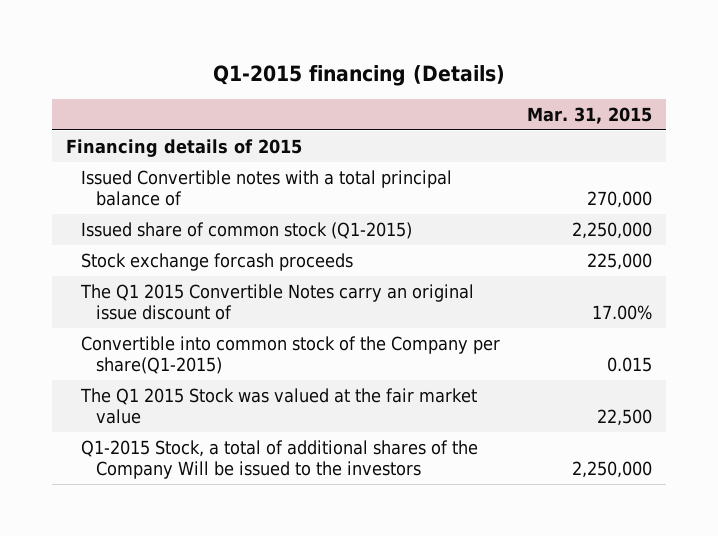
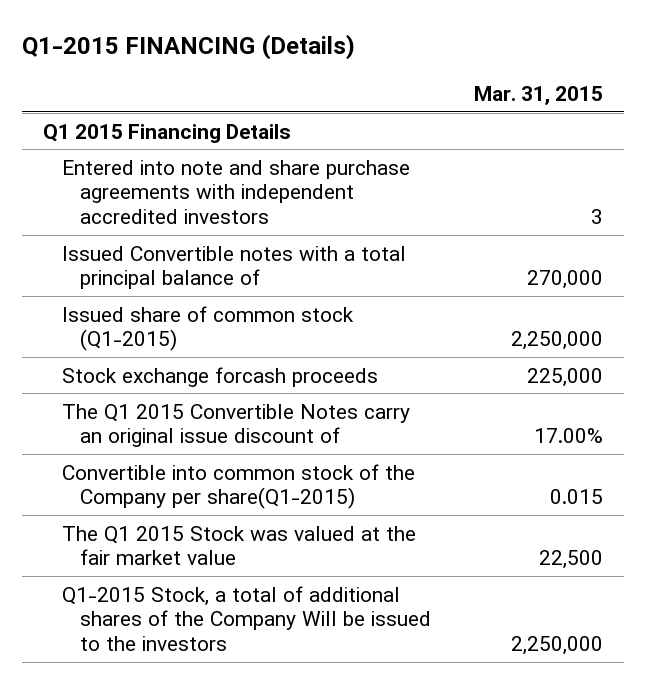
- Q1-2015 financing (Details)
+ Q1-2015 FINANCING (Details)
- Financing details of 2015
+ Q1 2015 Financing Details
+ Entered into note and share purchase agreements with independent accredited investors | 3

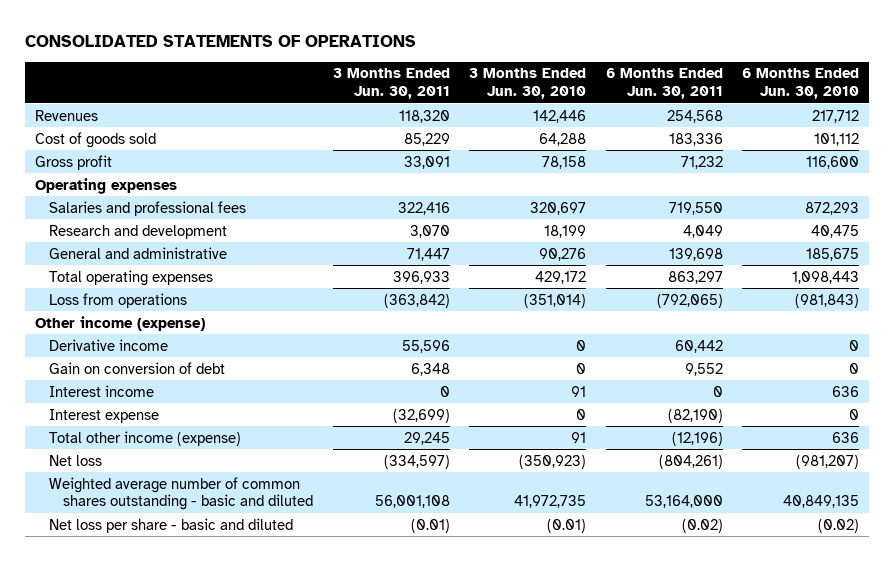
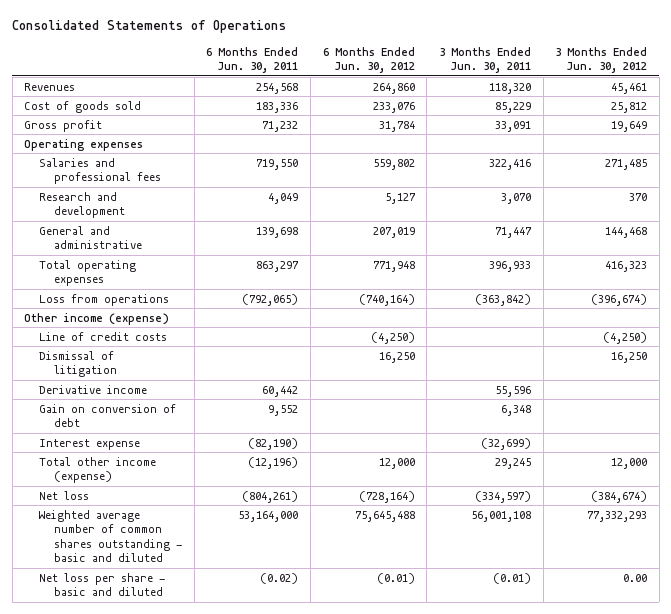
- CONSOLIDATED STATEMENTS OF OPERATIONS
+ Consolidated Statements of Operations
- | 3 Months Ended Jun. 30, 2011 | 3 Months Ended Jun. 30, 2010 | 6 Months Ended Jun. 30, 2011 | 6 Months Ended Jun. 30, 2010
+ | 6 Months Ended Jun. 30, 2011 | 6 Months Ended Jun. 30, 2012 | 3 Months Ended Jun. 30, 2011 | 3 Months Ended Jun. 30, 2012
+ Line of credit costs | | (4,250) | | (4,250)
+ Dismissal of litigation | | 16,250 | | 16,250
- Interest income | 0 | 91 | 0 | 636

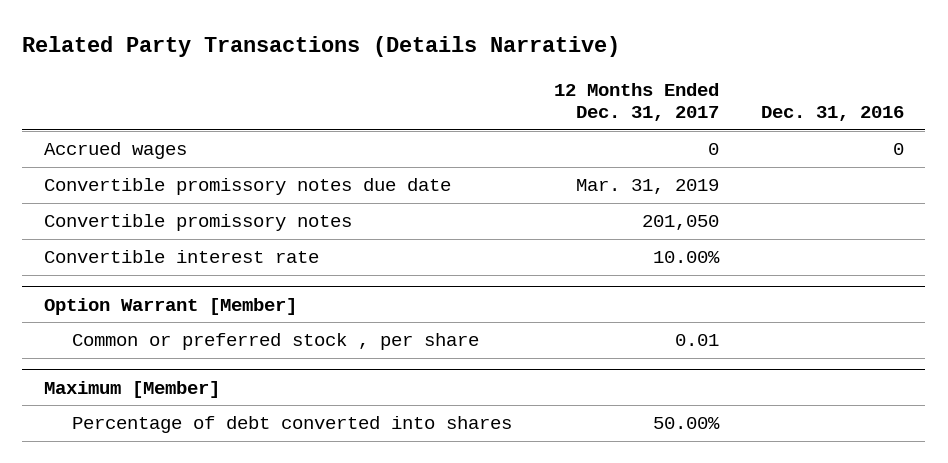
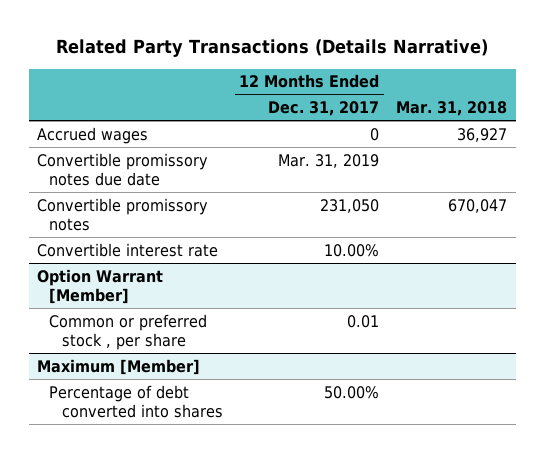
- | 12 Months Ended Dec. 31, 2017 | Dec. 31, 2016
+ | 12 Months Ended Dec. 31, 2017 | Mar. 31, 2018
- Convertible promissory notes | 201,050 |
+ Convertible promissory notes | 231,050 | 670,047

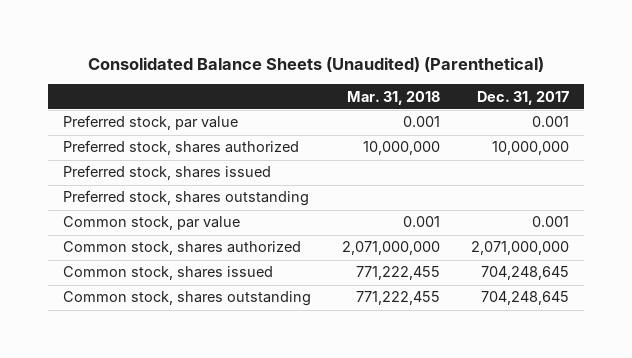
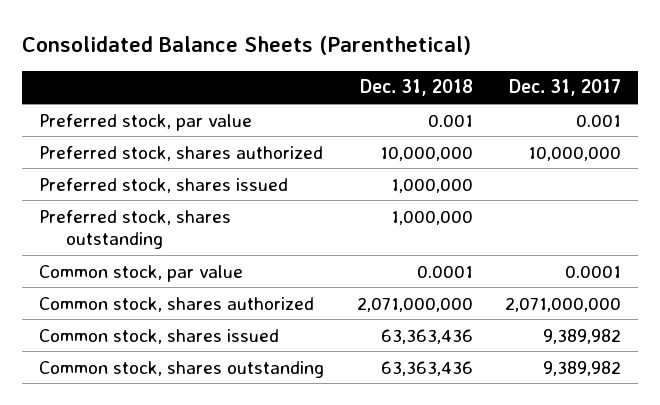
- Consolidated Balance Sheets (Unaudited) (Parenthetical)
+ Consolidated Balance Sheets (Parenthetical)
- | Mar. 31, 2018 | Dec. 31, 2017
+ | Dec. 31, 2018 | Dec. 31, 2017
- Common stock, par value | 0.001 | 0.001
+ Common stock, par value | 0.0001 | 0.0001
- Common stock, shares issued | 771,222,455 | 704,248,645
- Common stock, shares outstanding | 771,222,455 | 704,248,645
+ Common stock, shares issued | 63,363,436 | 9,389,982
+ Common stock, shares outstanding | 63,363,436 | 9,389,982

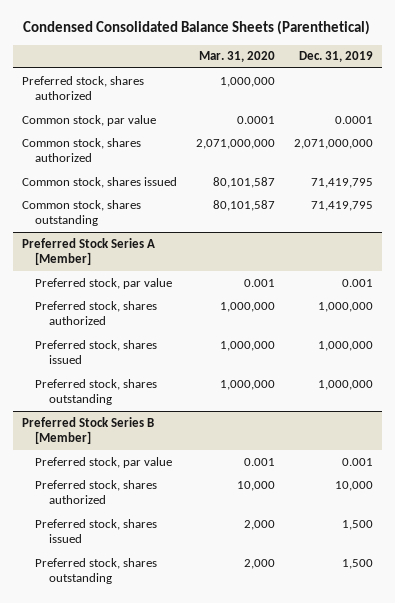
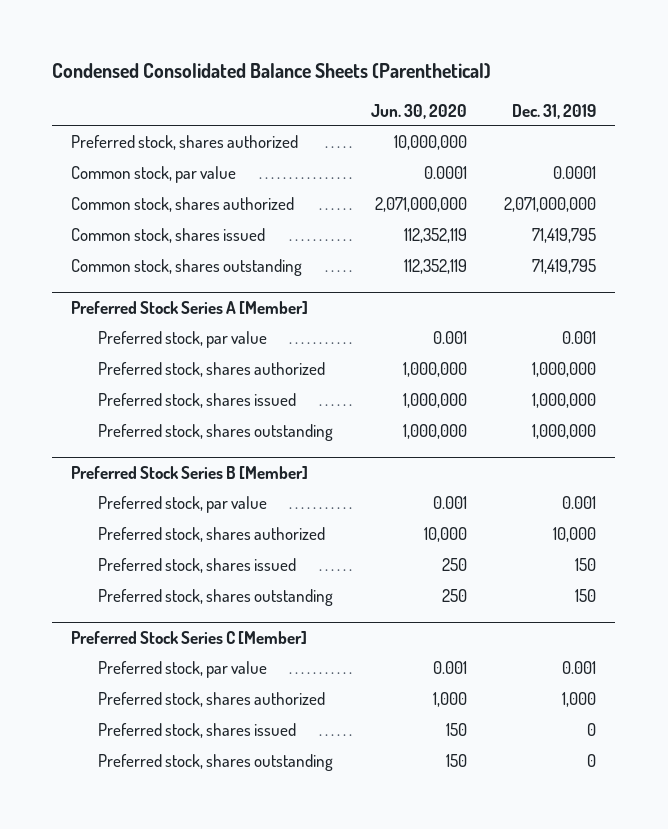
- | Mar. 31, 2020 | Dec. 31, 2019
+ | Jun. 30, 2020 | Dec. 31, 2019
@ Preferred Stock Series B [Member]
- Preferred stock, shares issued | 2,000 | 1,500
- Preferred stock, shares outstanding | 2,000 | 1,500
+ Preferred stock, shares issued | 250 | 150
+ Preferred stock, shares outstanding | 250 | 150
+ Preferred Stock Series C [Member]
+ Preferred stock, par value | 0.001 | 0.001
+ Preferred stock, shares authorized | 1,000 | 1,000
+ Preferred stock, shares issued | 150 | 0
+ Preferred stock, shares outstanding | 150 | 0

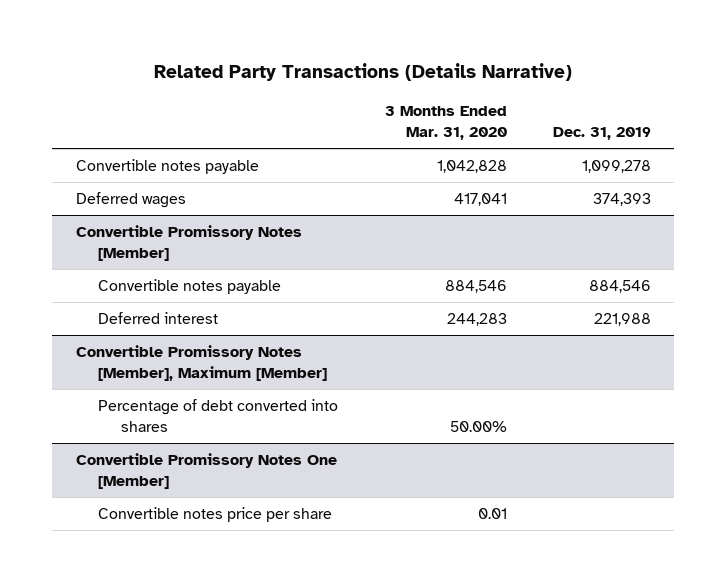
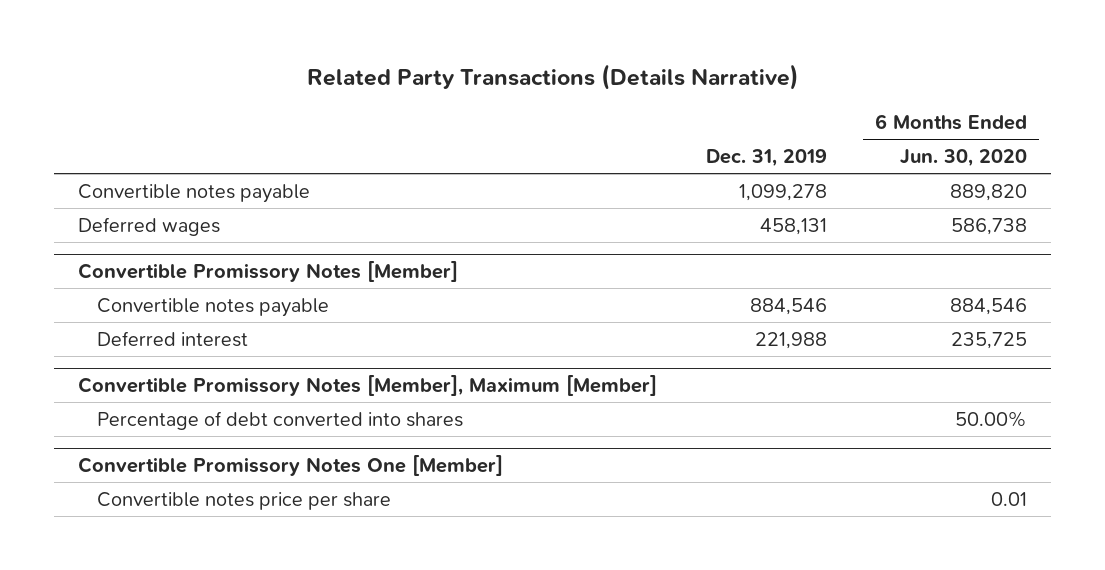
- | 3 Months Ended Mar. 31, 2020 | Dec. 31, 2019
+ | Dec. 31, 2019 | 6 Months Ended Jun. 30, 2020
- Deferred wages | 417,041 | 374,393
+ Deferred wages | 458,131 | 586,738

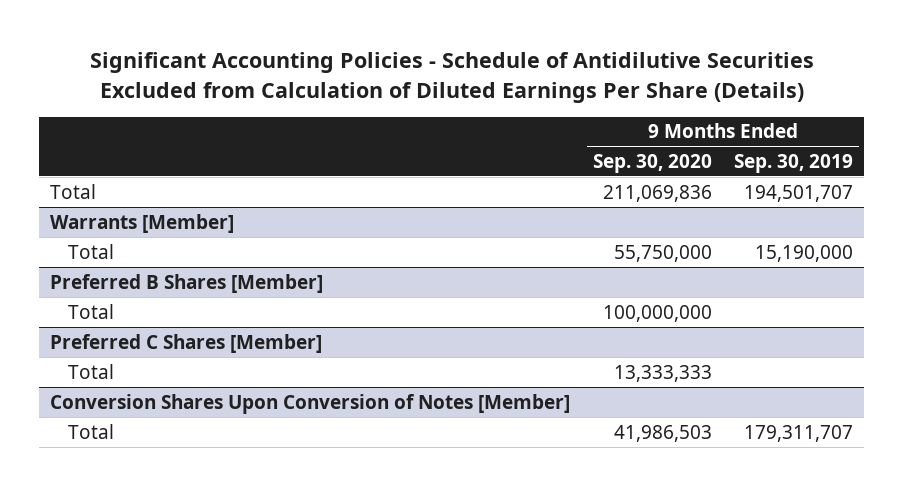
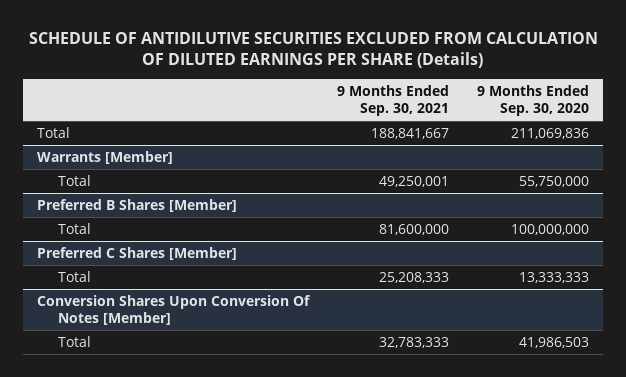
- Significant Accounting Policies - Schedule of Antidilutive Securities Excluded from Calculation of Diluted Earnings Per Share (Details)
+ SCHEDULE OF ANTIDILUTIVE SECURITIES EXCLUDED FROM CALCULATION OF DILUTED EARNINGS PER SHARE (Details)
- | 9 Months Ended Sep. 30, 2020 | 9 Months Ended Sep. 30, 2019
+ | 9 Months Ended Sep. 30, 2021 | 9 Months Ended Sep. 30, 2020
- Conversion Shares Upon Conversion of Notes [Member]
+ Conversion Shares Upon Conversion Of Notes [Member]

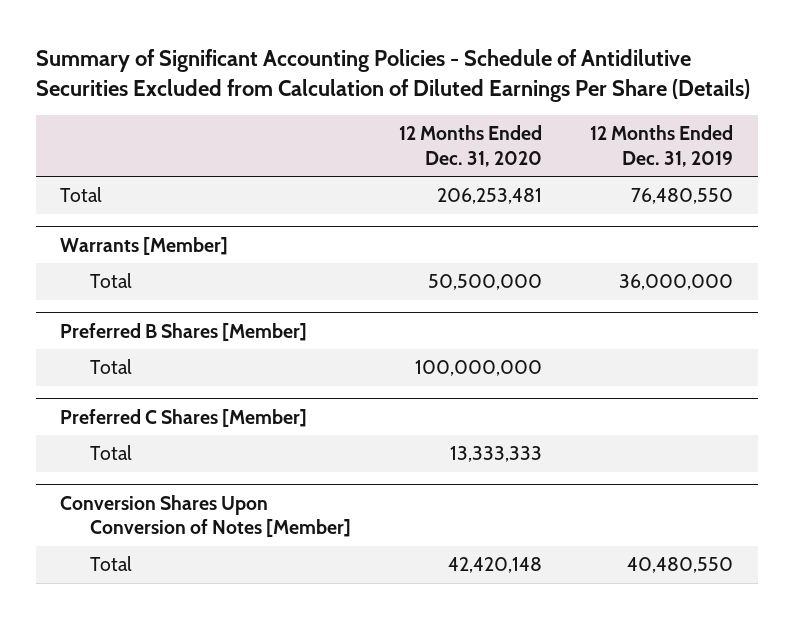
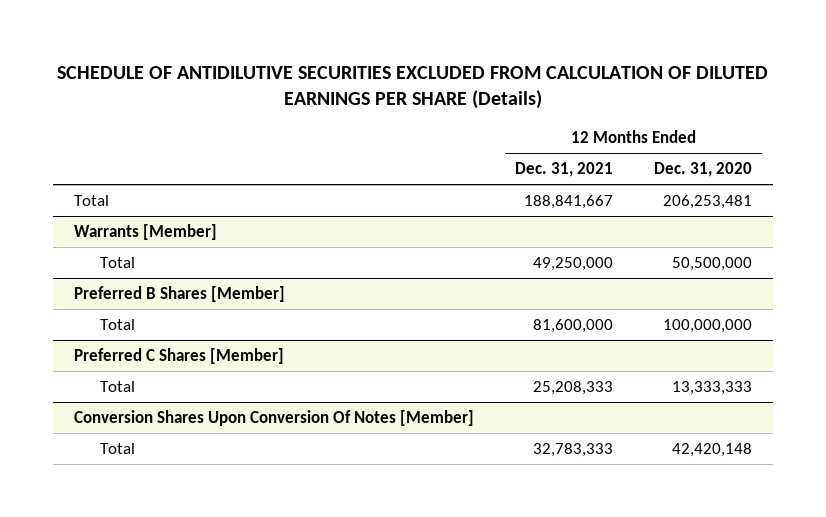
- Summary of Significant Accounting Policies - Schedule of Antidilutive Securities Excluded from Calculation of Diluted Earnings Per Share (Details)
+ SCHEDULE OF ANTIDILUTIVE SECURITIES EXCLUDED FROM CALCULATION OF DILUTED EARNINGS PER SHARE (Details)
- | 12 Months Ended Dec. 31, 2020 | 12 Months Ended Dec. 31, 2019
+ | 12 Months Ended Dec. 31, 2021 | 12 Months Ended Dec. 31, 2020
- Conversion Shares Upon Conversion of Notes [Member]
+ Conversion Shares Upon Conversion Of Notes [Member]

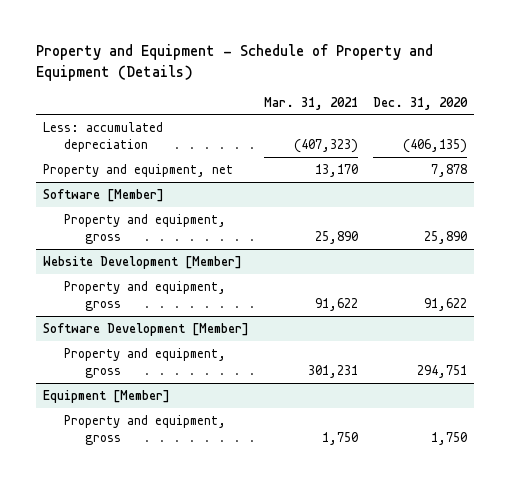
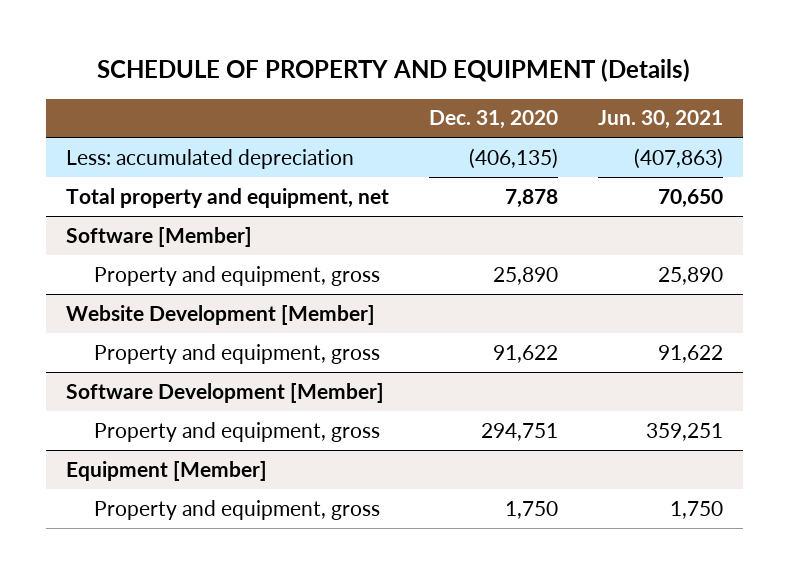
- Property and Equipment - Schedule of Property and Equipment (Details)
+ SCHEDULE OF PROPERTY AND EQUIPMENT (Details)
- | Mar. 31, 2021 | Dec. 31, 2020
+ | Dec. 31, 2020 | Jun. 30, 2021
- Property and equipment, net | 13,170 | 7,878
+ Total property and equipment, net | 7,878 | 70,650

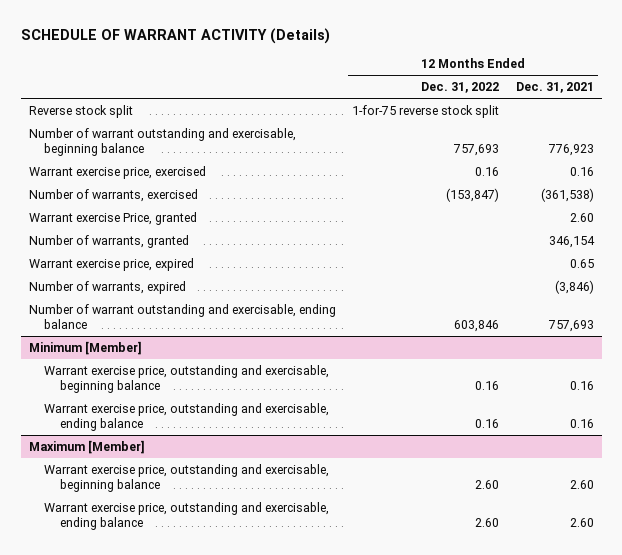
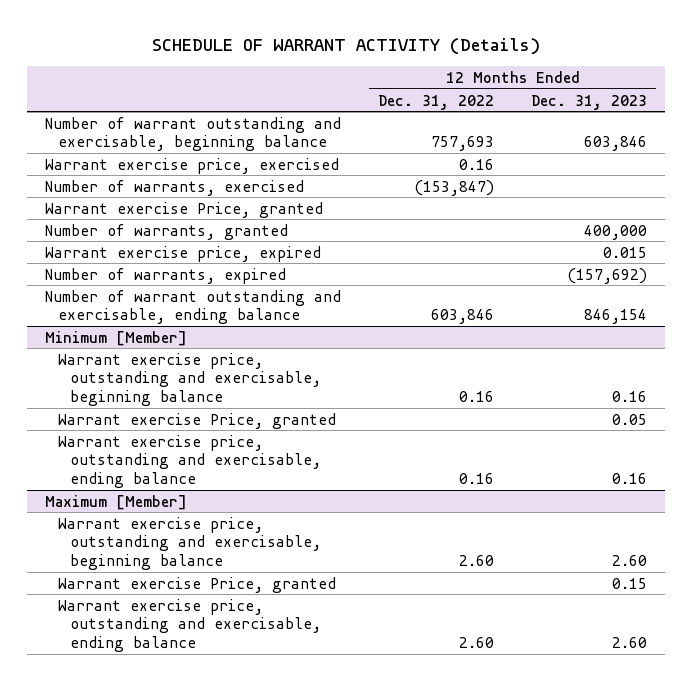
- | 12 Months Ended Dec. 31, 2022 | 12 Months Ended Dec. 31, 2021
+ | 12 Months Ended Dec. 31, 2022 | 12 Months Ended Dec. 31, 2023
- Reverse stock split | 1-for-75 reverse stock split |
@ Minimum [Member]
+ Warrant exercise Price, granted | | 0.05
@ Maximum [Member]
+ Warrant exercise Price, granted | | 0.15

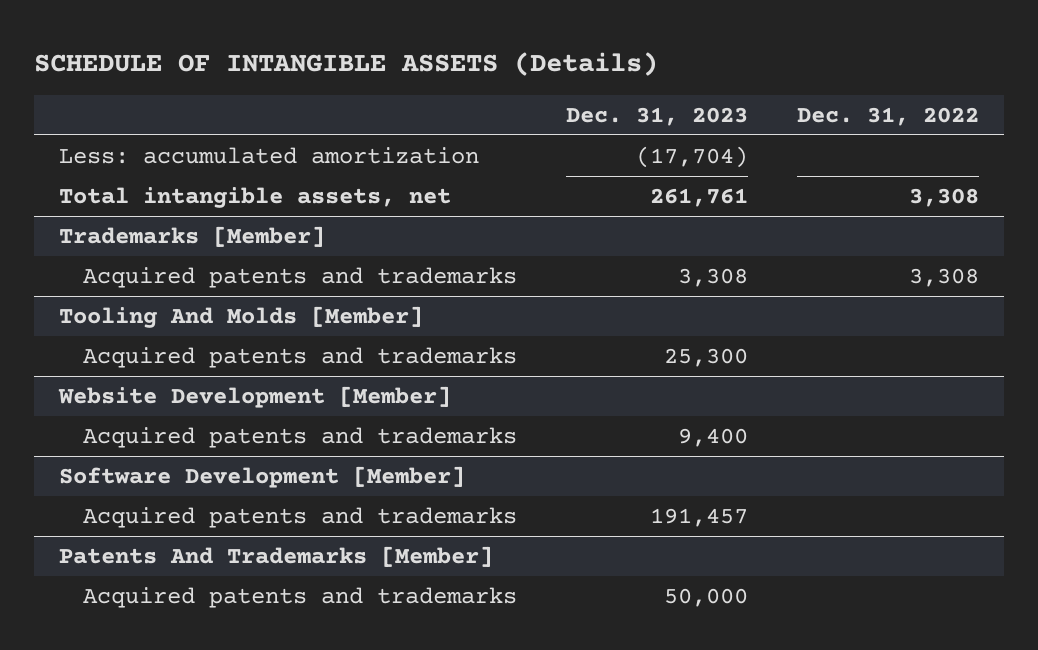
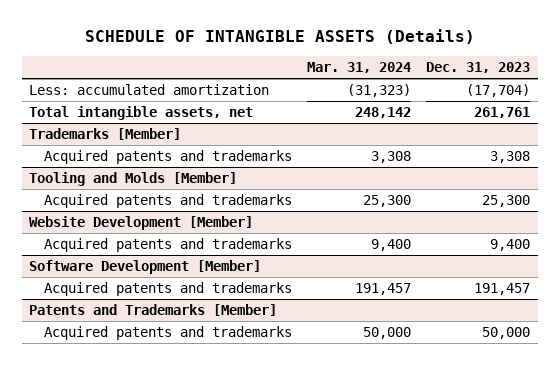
- | Dec. 31, 2023 | Dec. 31, 2022
+ | Mar. 31, 2024 | Dec. 31, 2023
- Tooling And Molds [Member]
+ Tooling and Molds [Member]
- Patents And Trademarks [Member]
+ Patents and Trademarks [Member]

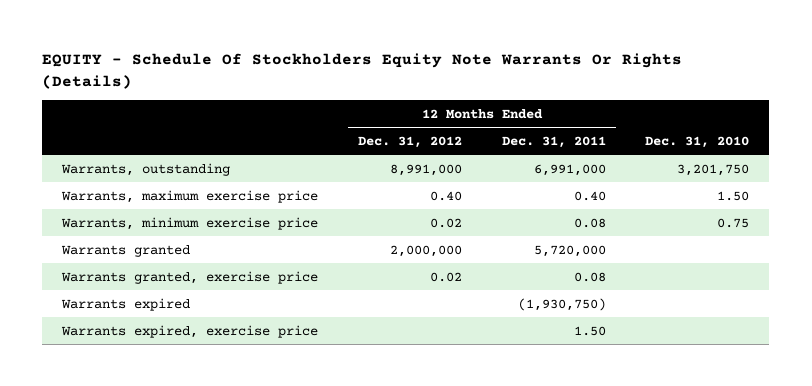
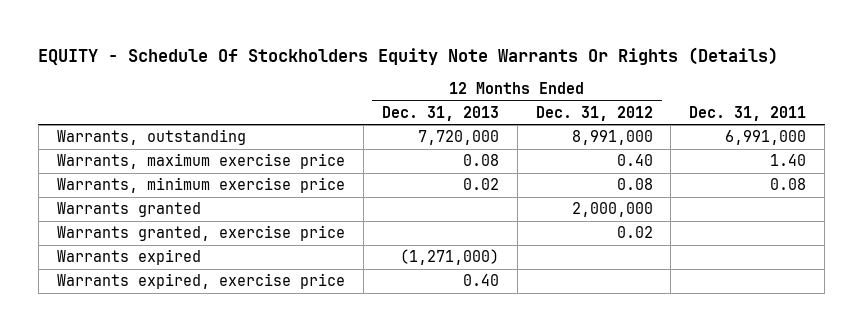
- | 12 Months Ended Dec. 31, 2012 | 12 Months Ended Dec. 31, 2011 | Dec. 31, 2010
+ | 12 Months Ended Dec. 31, 2013 | 12 Months Ended Dec. 31, 2012 | Dec. 31, 2011
- Warrants, minimum exercise price | 0.02 | 0.08 | 0.75
+ Warrants, minimum exercise price | 0.02 | 0.08 | 0.08

